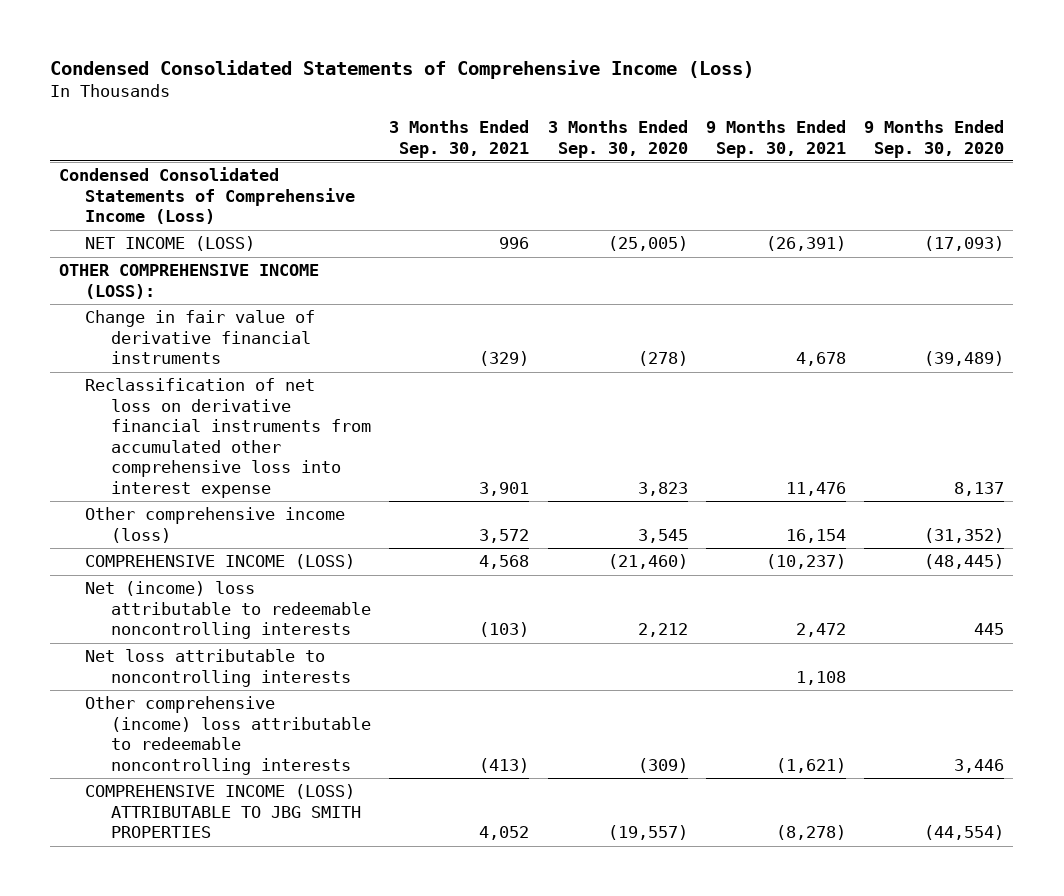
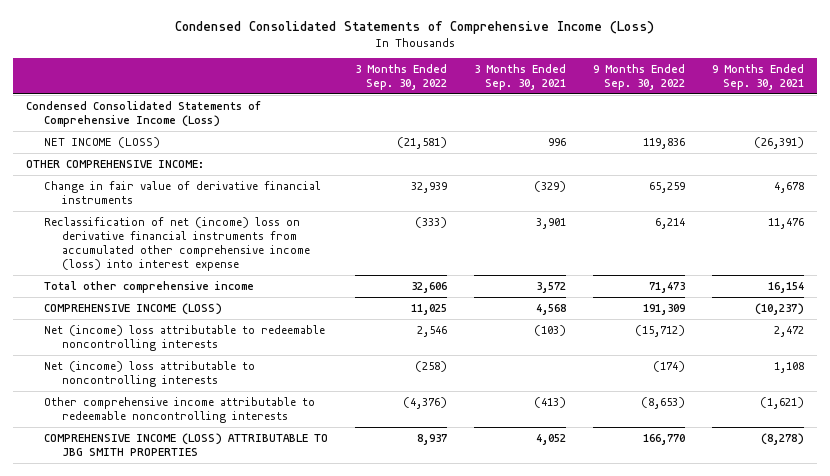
- | 3 Months Ended Sep. 30, 2021 | 3 Months Ended Sep. 30, 2020 | 9 Months Ended Sep. 30, 2021 | 9 Months Ended Sep. 30, 2020
+ | 3 Months Ended Sep. 30, 2022 | 3 Months Ended Sep. 30, 2021 | 9 Months Ended Sep. 30, 2022 | 9 Months Ended Sep. 30, 2021
- OTHER COMPREHENSIVE INCOME (LOSS):
+ OTHER COMPREHENSIVE INCOME:
- Reclassification of net loss on derivative financial instruments from accumulated other comprehensive loss into interest expense | 3,901 | 3,823 | 11,476 | 8,137
- Other comprehensive income (loss) | 3,572 | 3,545 | 16,154 | (31,352)
+ Reclassification of net (income) loss on derivative financial instruments from accumulated other comprehensive income (loss) into interest expense | (333) | 3,901 | 6,214 | 11,476
+ Total other comprehensive income | 32,606 | 3,572 | 71,473 | 16,154
- Net loss attributable to noncontrolling interests | | | 1,108 |
- Other comprehensive (income) loss attributable to redeemable noncontrolling interests | (413) | (309) | (1,621) | 3,446
+ Net (income) loss attributable to noncontrolling interests | (258) | | (174) | 1,108
+ Other comprehensive income attributable to redeemable noncontrolling interests | (4,376) | (413) | (8,653) | (1,621)

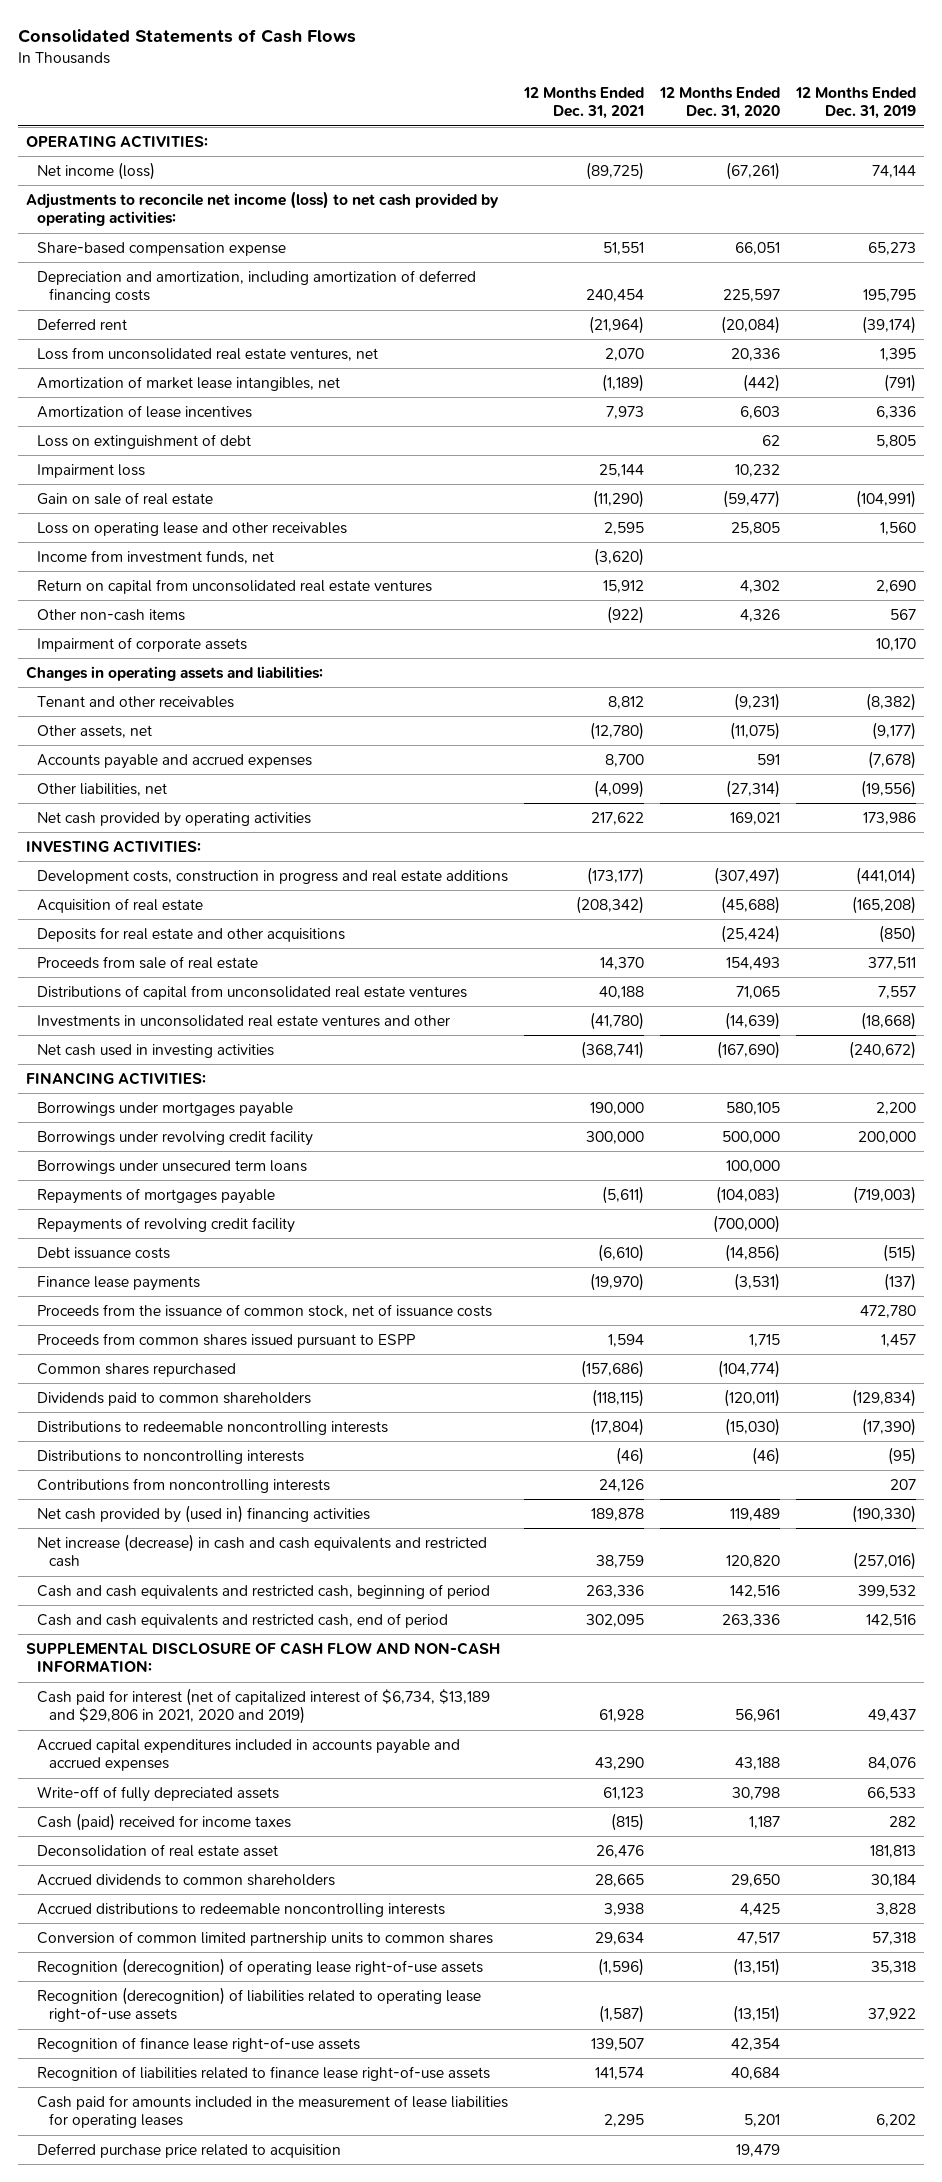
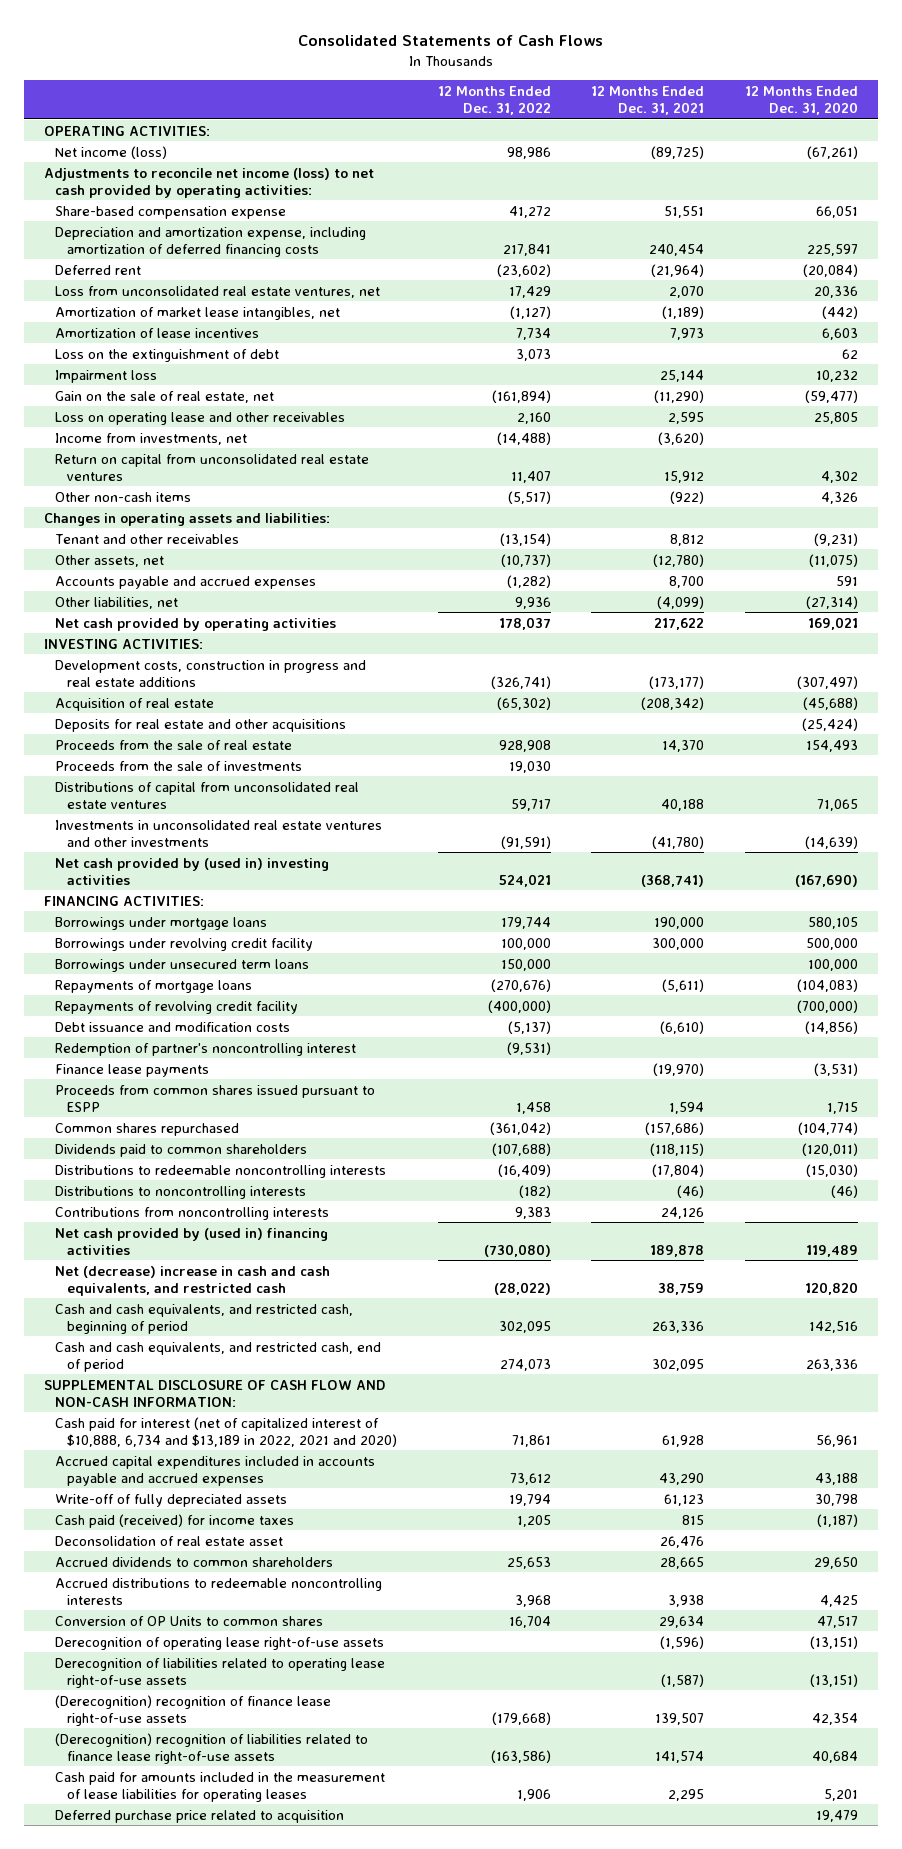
- | 12 Months Ended Dec. 31, 2021 | 12 Months Ended Dec. 31, 2020 | 12 Months Ended Dec. 31, 2019
+ | 12 Months Ended Dec. 31, 2022 | 12 Months Ended Dec. 31, 2021 | 12 Months Ended Dec. 31, 2020
- Depreciation and amortization, including amortization of deferred financing costs | 240,454 | 225,597 | 195,795
+ Depreciation and amortization expense, including amortization of deferred financing costs | 217,841 | 240,454 | 225,597
- Loss on extinguishment of debt | | 62 | 5,805
+ Loss on the extinguishment of debt | 3,073 | | 62
- Gain on sale of real estate | (11,290) | (59,477) | (104,991)
+ Gain on the sale of real estate, net | (161,894) | (11,290) | (59,477)
- Income from investment funds, net | (3,620) | |
+ Income from investments, net | (14,488) | (3,620) |
- Impairment of corporate assets | | | 10,170
- Proceeds from sale of real estate | 14,370 | 154,493 | 377,511
+ Proceeds from the sale of real estate | 928,908 | 14,370 | 154,493
+ Proceeds from the sale of investments | 19,030 | |
- Investments in unconsolidated real estate ventures and other | (41,780) | (14,639) | (18,668)
- Net cash used in investing activities | (368,741) | (167,690) | (240,672)
+ Investments in unconsolidated real estate ventures and other investments | (91,591) | (41,780) | (14,639)
+ Net cash provided by (used in) investing activities | 524,021 | (368,741) | (167,690)
- Borrowings under mortgages payable | 190,000 | 580,105 | 2,200
+ Borrowings under mortgage loans | 179,744 | 190,000 | 580,105
- Repayments of mortgages payable | (5,611) | (104,083) | (719,003)
+ Repayments of mortgage loans | (270,676) | (5,611) | (104,083)
- Debt issuance costs | (6,610) | (14,856) | (515)
+ Debt issuance and modification costs | (5,137) | (6,610) | (14,856)
+ Redemption of partner's noncontrolling interest | (9,531) | |
- Proceeds from the issuance of common stock, net of issuance costs | | | 472,780
- Net increase (decrease) in cash and cash equivalents and restricted cash | 38,759 | 120,820 | (257,016)
- Cash and cash equivalents and restricted cash, beginning of period | 263,336 | 142,516 | 399,532
- Cash and cash equivalents and restricted cash, end of period | 302,095 | 263,336 | 142,516
+ Net (decrease) increase in cash and cash equivalents, and restricted cash | (28,022) | 38,759 | 120,820
+ Cash and cash equivalents, and restricted cash, beginning of period | 302,095 | 263,336 | 142,516
+ Cash and cash equivalents, and restricted cash, end of period | 274,073 | 302,095 | 263,336
- Cash paid for interest (net of capitalized interest of $6,734, $13,189 and $29,806 in 2021, 2020 and 2019) | 61,928 | 56,961 | 49,437
+ Cash paid for interest (net of capitalized interest of $10,888, 6,734 and $13,189 in 2022, 2021 and 2020) | 71,861 | 61,928 | 56,961
- Cash (paid) received for income taxes | (815) | 1,187 | 282
+ Cash paid (received) for income taxes | 1,205 | 815 | (1,187)
- Conversion of common limited partnership units to common shares | 29,634 | 47,517 | 57,318
- Recognition (derecognition) of operating lease right-of-use assets | (1,596) | (13,151) | 35,318
- Recognition (derecognition) of liabilities related to operating lease right-of-use assets | (1,587) | (13,151) | 37,922
- Recognition of finance lease right-of-use assets | 139,507 | 42,354 |
- Recognition of liabilities related to finance lease right-of-use assets | 141,574 | 40,684 |
+ Conversion of OP Units to common shares | 16,704 | 29,634 | 47,517
+ Derecognition of operating lease right-of-use assets | | (1,596) | (13,151)
+ Derecognition of liabilities related to operating lease right-of-use assets | | (1,587) | (13,151)
+ (Derecognition) recognition of finance lease right-of-use assets | (179,668) | 139,507 | 42,354
+ (Derecognition) recognition of liabilities related to finance lease right-of-use assets | (163,586) | 141,574 | 40,684

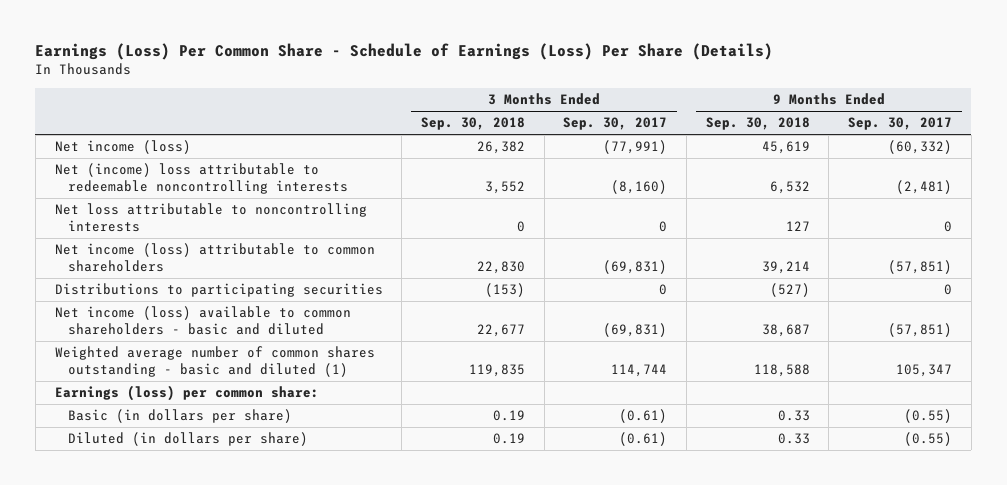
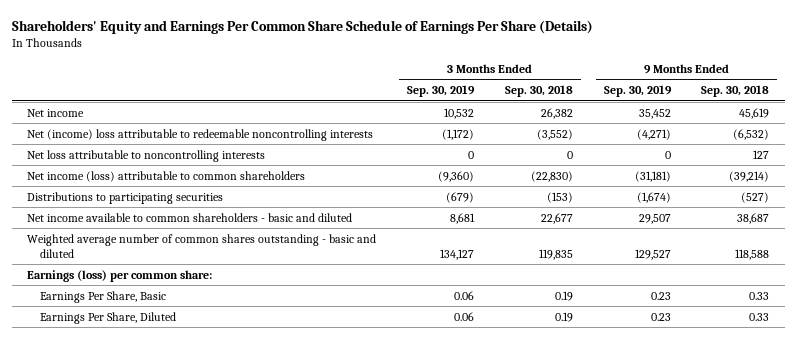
- Earnings (Loss) Per Common Share - Schedule of Earnings (Loss) Per Share (Details)
+ Shareholders' Equity and Earnings Per Common Share Schedule of Earnings Per Share (Details)
- | 3 Months Ended Sep. 30, 2018 | 3 Months Ended Sep. 30, 2017 | 9 Months Ended Sep. 30, 2018 | 9 Months Ended Sep. 30, 2017
+ | 3 Months Ended Sep. 30, 2019 | 3 Months Ended Sep. 30, 2018 | 9 Months Ended Sep. 30, 2019 | 9 Months Ended Sep. 30, 2018
- Net income (loss) | 26,382 | (77,991) | 45,619 | (60,332)
- Net (income) loss attributable to redeemable noncontrolling interests | 3,552 | (8,160) | 6,532 | (2,481)
+ Net income | 10,532 | 26,382 | 35,452 | 45,619
+ Net (income) loss attributable to redeemable noncontrolling interests | (1,172) | (3,552) | (4,271) | (6,532)
- Net income (loss) attributable to common shareholders | 22,830 | (69,831) | 39,214 | (57,851)
+ Net income (loss) attributable to common shareholders | (9,360) | (22,830) | (31,181) | (39,214)
- Net income (loss) available to common shareholders - basic and diluted | 22,677 | (69,831) | 38,687 | (57,851)
- Weighted average number of common shares outstanding - basic and diluted (1) | 119,835 | 114,744 | 118,588 | 105,347
+ Net income available to common shareholders - basic and diluted | 8,681 | 22,677 | 29,507 | 38,687
+ Weighted average number of common shares outstanding - basic and diluted | 134,127 | 119,835 | 129,527 | 118,588
- Basic (in dollars per share) | 0.19 | (0.61) | 0.33 | (0.55)
- Diluted (in dollars per share) | 0.19 | (0.61) | 0.33 | (0.55)
+ Earnings Per Share, Basic | 0.06 | 0.19 | 0.23 | 0.33
+ Earnings Per Share, Diluted | 0.06 | 0.19 | 0.23 | 0.33

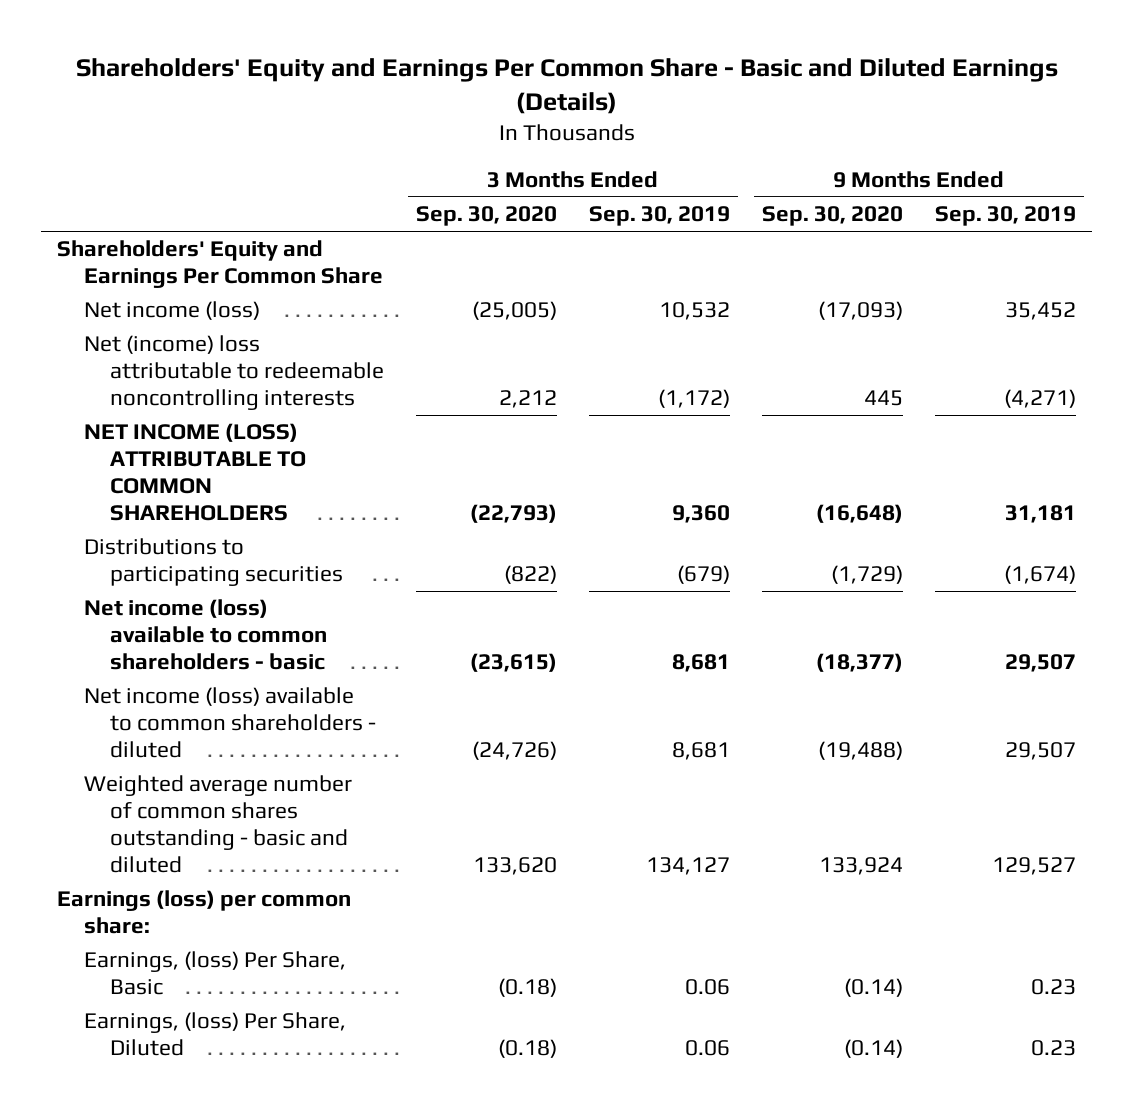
- Shareholders' Equity and Earnings Per Common Share Schedule of Earnings Per Share (Details)
+ Shareholders' Equity and Earnings Per Common Share - Basic and Diluted Earnings (Details)
- | 3 Months Ended Sep. 30, 2019 | 3 Months Ended Sep. 30, 2018 | 9 Months Ended Sep. 30, 2019 | 9 Months Ended Sep. 30, 2018
+ | 3 Months Ended Sep. 30, 2020 | 3 Months Ended Sep. 30, 2019 | 9 Months Ended Sep. 30, 2020 | 9 Months Ended Sep. 30, 2019
- Net income | 10,532 | 26,382 | 35,452 | 45,619
+ Shareholders' Equity and Earnings Per Common Share
+ Net income (loss) | (25,005) | 10,532 | (17,093) | 35,452
- Net loss attributable to noncontrolling interests | 0 | 0 | 0 | 127
- Net income (loss) attributable to common shareholders | (9,360) | (22,830) | (31,181) | (39,214)
+ NET INCOME (LOSS) ATTRIBUTABLE TO COMMON SHAREHOLDERS | (22,793) | 9,360 | (16,648) | 31,181
- Net income available to common shareholders - basic and diluted | 8,681 | 22,677 | 29,507 | 38,687
+ Net income (loss) available to common shareholders - basic | (23,615) | 8,681 | (18,377) | 29,507
+ Net income (loss) available to common shareholders - diluted | (24,726) | 8,681 | (19,488) | 29,507
- Earnings Per Share, Basic | 0.06 | 0.19 | 0.23 | 0.33
- Earnings Per Share, Diluted | 0.06 | 0.19 | 0.23 | 0.33
+ Earnings, (loss) Per Share, Basic | (0.18) | 0.06 | (0.14) | 0.23
+ Earnings, (loss) Per Share, Diluted | (0.18) | 0.06 | (0.14) | 0.23

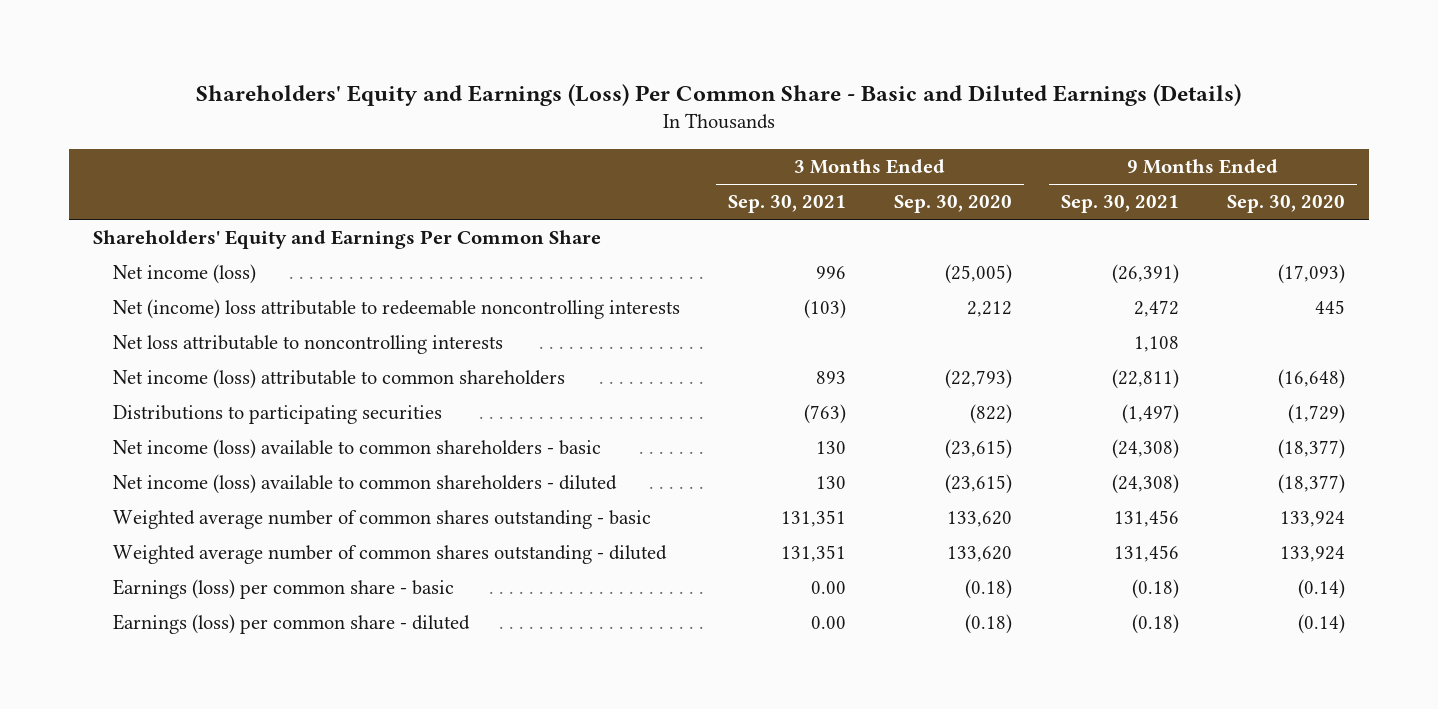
- Shareholders' Equity and Earnings Per Common Share - Basic and Diluted Earnings (Details)
+ Shareholders' Equity and Earnings (Loss) Per Common Share - Basic and Diluted Earnings (Details)
- | 3 Months Ended Sep. 30, 2020 | 3 Months Ended Sep. 30, 2019 | 9 Months Ended Sep. 30, 2020 | 9 Months Ended Sep. 30, 2019
+ | 3 Months Ended Sep. 30, 2021 | 3 Months Ended Sep. 30, 2020 | 9 Months Ended Sep. 30, 2021 | 9 Months Ended Sep. 30, 2020
- NET INCOME (LOSS) ATTRIBUTABLE TO COMMON SHAREHOLDERS | (22,793) | 9,360 | (16,648) | 31,181
+ Net loss attributable to noncontrolling interests | | | 1,108 |
+ Net income (loss) attributable to common shareholders | 893 | (22,793) | (22,811) | (16,648)
- Net income (loss) available to common shareholders - diluted | (24,726) | 8,681 | (19,488) | 29,507
- Weighted average number of common shares outstanding - basic and diluted | 133,620 | 134,127 | 133,924 | 129,527
- Earnings (loss) per common share:
- Earnings, (loss) Per Share, Basic | (0.18) | 0.06 | (0.14) | 0.23
- Earnings, (loss) Per Share, Diluted | (0.18) | 0.06 | (0.14) | 0.23
+ Net income (loss) available to common shareholders - diluted | 130 | (23,615) | (24,308) | (18,377)
+ Weighted average number of common shares outstanding - basic | 131,351 | 133,620 | 131,456 | 133,924
+ Weighted average number of common shares outstanding - diluted | 131,351 | 133,620 | 131,456 | 133,924
+ Earnings (loss) per common share - basic | 0.00 | (0.18) | (0.18) | (0.14)
+ Earnings (loss) per common share - diluted | 0.00 | (0.18) | (0.18) | (0.14)

